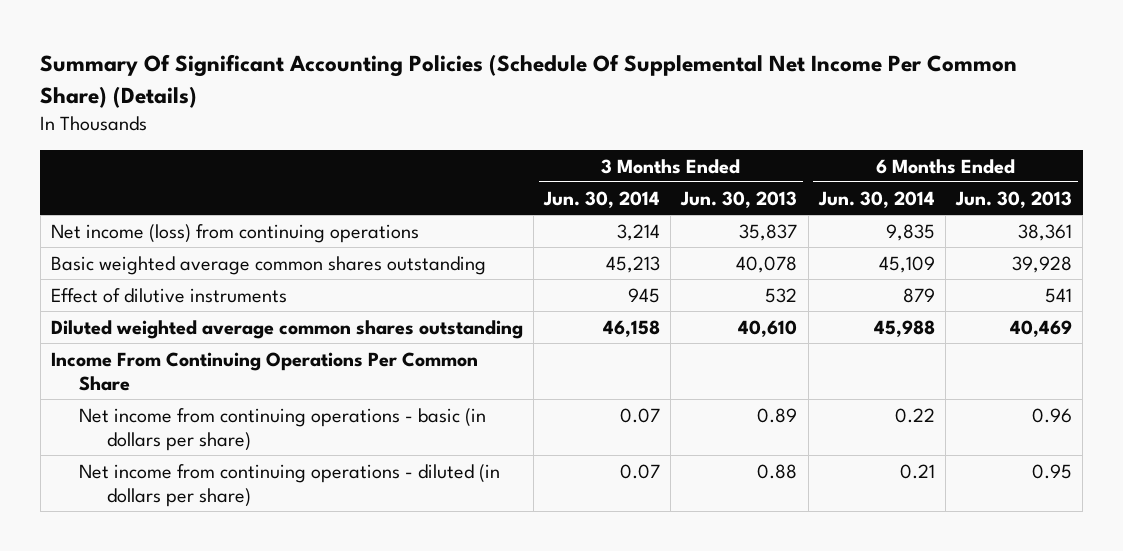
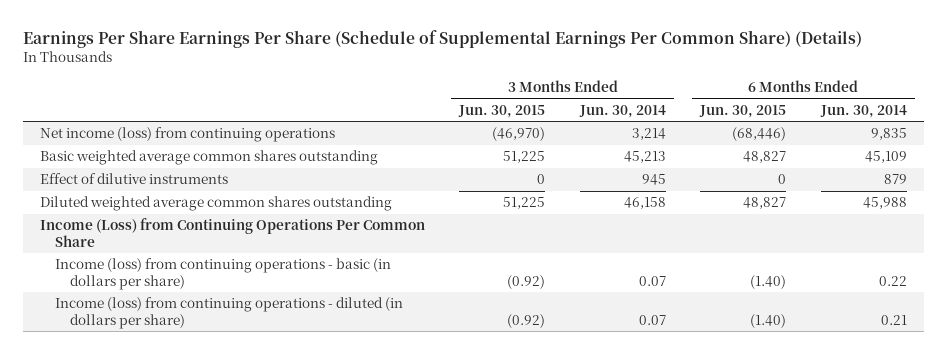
- Summary Of Significant Accounting Policies (Schedule Of Supplemental Net Income Per Common Share) (Details)
+ Earnings Per Share Earnings Per Share (Schedule of Supplemental Earnings Per Common Share) (Details)
- | 3 Months Ended Jun. 30, 2014 | 3 Months Ended Jun. 30, 2013 | 6 Months Ended Jun. 30, 2014 | 6 Months Ended Jun. 30, 2013
+ | 3 Months Ended Jun. 30, 2015 | 3 Months Ended Jun. 30, 2014 | 6 Months Ended Jun. 30, 2015 | 6 Months Ended Jun. 30, 2014
- Income From Continuing Operations Per Common Share
- Net income from continuing operations - basic (in dollars per share) | 0.07 | 0.89 | 0.22 | 0.96
- Net income from continuing operations - diluted (in dollars per share) | 0.07 | 0.88 | 0.21 | 0.95
+ Income (Loss) from Continuing Operations Per Common Share
+ Income (loss) from continuing operations - basic (in dollars per share) | (0.92) | 0.07 | (1.40) | 0.22
+ Income (loss) from continuing operations - diluted (in dollars per share) | (0.92) | 0.07 | (1.40) | 0.21

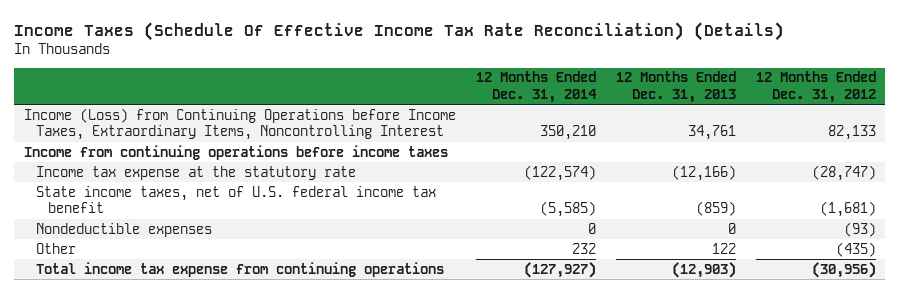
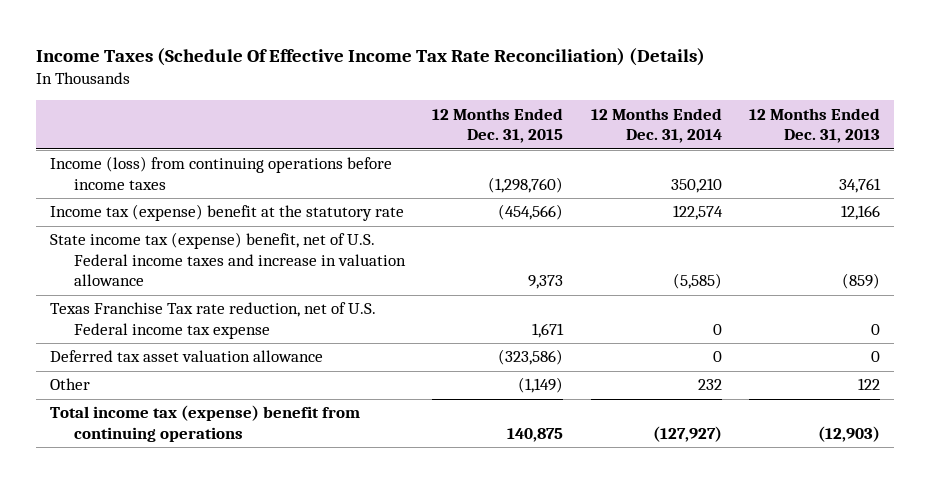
- | 12 Months Ended Dec. 31, 2014 | 12 Months Ended Dec. 31, 2013 | 12 Months Ended Dec. 31, 2012
+ | 12 Months Ended Dec. 31, 2015 | 12 Months Ended Dec. 31, 2014 | 12 Months Ended Dec. 31, 2013
- Income (Loss) from Continuing Operations before Income Taxes, Extraordinary Items, Noncontrolling Interest | 350,210 | 34,761 | 82,133
- Income from continuing operations before income taxes
- Income tax expense at the statutory rate | (122,574) | (12,166) | (28,747)
- State income taxes, net of U.S. federal income tax benefit | (5,585) | (859) | (1,681)
- Nondeductible expenses | 0 | 0 | (93)
+ Income (loss) from continuing operations before income taxes | (1,298,760) | 350,210 | 34,761
+ Income tax (expense) benefit at the statutory rate | (454,566) | 122,574 | 12,166
+ State income tax (expense) benefit, net of U.S. Federal income taxes and increase in valuation allowance | 9,373 | (5,585) | (859)
+ Texas Franchise Tax rate reduction, net of U.S. Federal income tax expense | 1,671 | 0 | 0
+ Deferred tax asset valuation allowance | (323,586) | 0 | 0
- Total income tax expense from continuing operations | (127,927) | (12,903) | (30,956)
+ Total income tax (expense) benefit from continuing operations | 140,875 | (127,927) | (12,903)

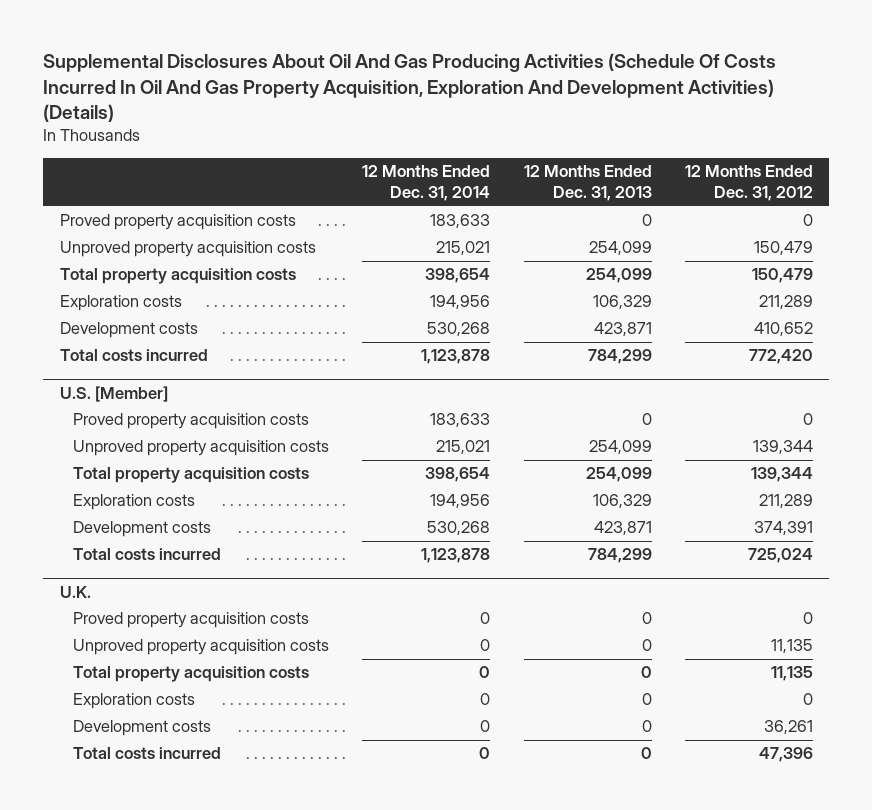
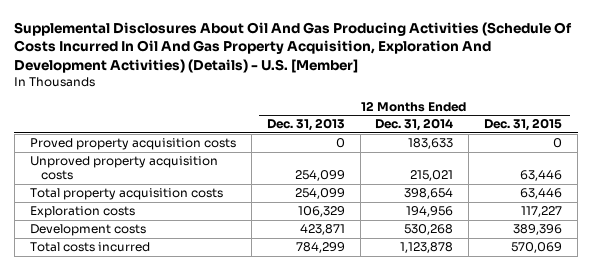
- Supplemental Disclosures About Oil And Gas Producing Activities (Schedule Of Costs Incurred In Oil And Gas Property Acquisition, Exploration And Development Activities) (Details)
+ Supplemental Disclosures About Oil And Gas Producing Activities (Schedule Of Costs Incurred In Oil And Gas Property Acquisition, Exploration And Development Activities) (Details) - U.S. [Member]
- | 12 Months Ended Dec. 31, 2014 | 12 Months Ended Dec. 31, 2013 | 12 Months Ended Dec. 31, 2012
+ | 12 Months Ended Dec. 31, 2013 | 12 Months Ended Dec. 31, 2014 | 12 Months Ended Dec. 31, 2015
- U.S. [Member]
- Proved property acquisition costs | 183,633 | 0 | 0
- Unproved property acquisition costs | 215,021 | 254,099 | 139,344
- Total property acquisition costs | 398,654 | 254,099 | 139,344
- Exploration costs | 194,956 | 106,329 | 211,289
- Development costs | 530,268 | 423,871 | 374,391
- Total costs incurred | 1,123,878 | 784,299 | 725,024
- U.K.
- Proved property acquisition costs | 0 | 0 | 0
- Unproved property acquisition costs | 0 | 0 | 11,135
- Total property acquisition costs | 0 | 0 | 11,135
- Exploration costs | 0 | 0 | 0
- Development costs | 0 | 0 | 36,261
- Total costs incurred | 0 | 0 | 47,396

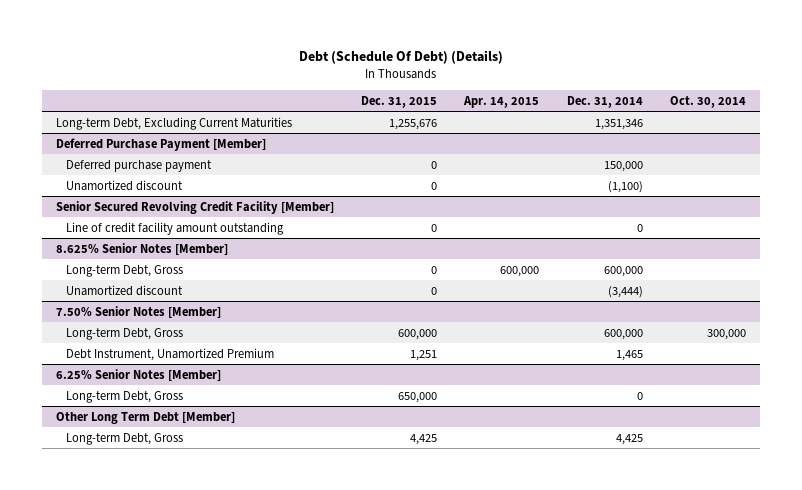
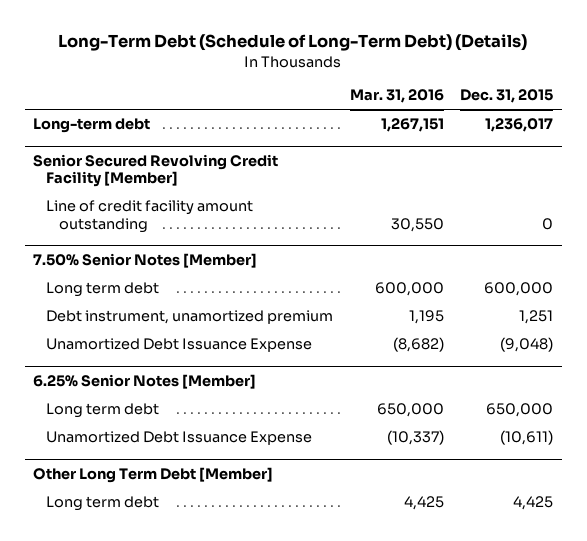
- Debt (Schedule Of Debt) (Details)
+ Long-Term Debt (Schedule of Long-Term Debt) (Details)
- | Dec. 31, 2015 | Apr. 14, 2015 | Dec. 31, 2014 | Oct. 30, 2014
+ | Mar. 31, 2016 | Dec. 31, 2015
- Long-term Debt, Excluding Current Maturities | 1,255,676 | | 1,351,346 |
- Deferred Purchase Payment [Member]
- Deferred purchase payment | 0 | | 150,000 |
- Unamortized discount | 0 | | (1,100) |
+ Long-term debt | 1,267,151 | 1,236,017
- 8.625% Senior Notes [Member]
- Long-term Debt, Gross | 0 | 600,000 | 600,000 |
- Unamortized discount | 0 | | (3,444) |
@ 7.50% Senior Notes [Member]
- Long-term Debt, Gross | 600,000 | | 600,000 | 300,000
- Debt Instrument, Unamortized Premium | 1,251 | | 1,465 |
+ Long term debt | 600,000 | 600,000
+ Debt instrument, unamortized premium | 1,195 | 1,251
+ Unamortized Debt Issuance Expense | (8,682) | (9,048)
@ 6.25% Senior Notes [Member]
- Long-term Debt, Gross | 650,000 | | 0 |
+ Long term debt | 650,000 | 650,000
+ Unamortized Debt Issuance Expense | (10,337) | (10,611)
@ Other Long Term Debt [Member]
- Long-term Debt, Gross | 4,425 | | 4,425 |
+ Long term debt | 4,425 | 4,425

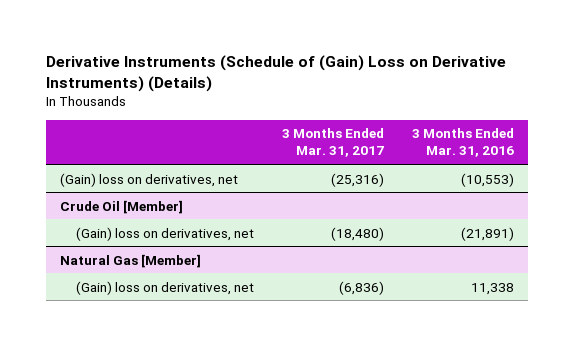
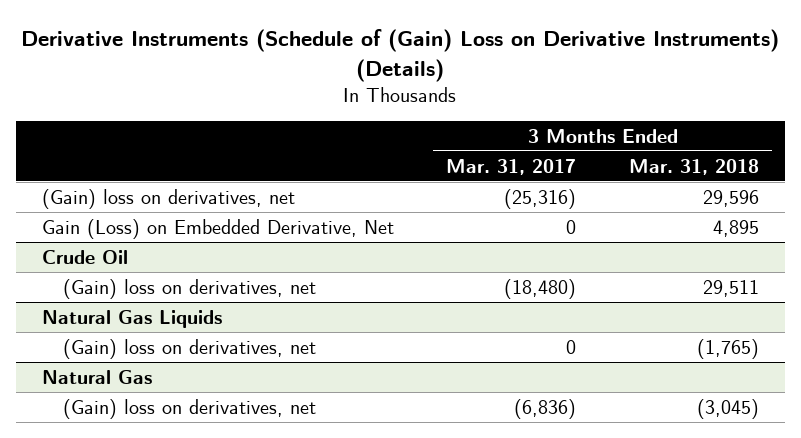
- | 3 Months Ended Mar. 31, 2017 | 3 Months Ended Mar. 31, 2016
+ | 3 Months Ended Mar. 31, 2017 | 3 Months Ended Mar. 31, 2018
- Crude Oil [Member]
+ Gain (Loss) on Embedded Derivative, Net | 0 | 4,895
+ Crude Oil
- Natural Gas [Member]
+ Natural Gas Liquids
+ (Gain) loss on derivatives, net | 0 | (1,765)
+ Natural Gas

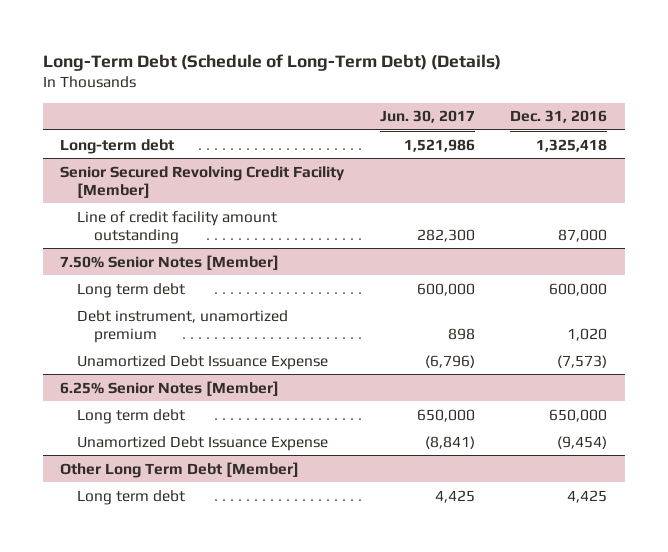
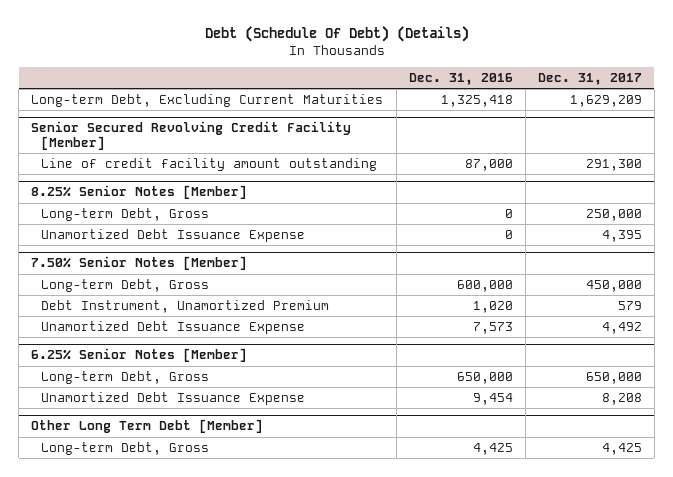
- Long-Term Debt (Schedule of Long-Term Debt) (Details)
+ Debt (Schedule Of Debt) (Details)
- | Jun. 30, 2017 | Dec. 31, 2016
+ | Dec. 31, 2016 | Dec. 31, 2017
- Long-term debt | 1,521,986 | 1,325,418
+ Long-term Debt, Excluding Current Maturities | 1,325,418 | 1,629,209
+ 8.25% Senior Notes [Member]
+ Long-term Debt, Gross | 0 | 250,000
+ Unamortized Debt Issuance Expense | 0 | 4,395
@ 7.50% Senior Notes [Member]
- Long term debt | 600,000 | 600,000
- Debt instrument, unamortized premium | 898 | 1,020
- Unamortized Debt Issuance Expense | (6,796) | (7,573)
+ Long-term Debt, Gross | 600,000 | 450,000
+ Debt Instrument, Unamortized Premium | 1,020 | 579
+ Unamortized Debt Issuance Expense | 7,573 | 4,492
@ 6.25% Senior Notes [Member]
- Long term debt | 650,000 | 650,000
- Unamortized Debt Issuance Expense | (8,841) | (9,454)
+ Long-term Debt, Gross | 650,000 | 650,000
+ Unamortized Debt Issuance Expense | 9,454 | 8,208
@ Other Long Term Debt [Member]
- Long term debt | 4,425 | 4,425
+ Long-term Debt, Gross | 4,425 | 4,425

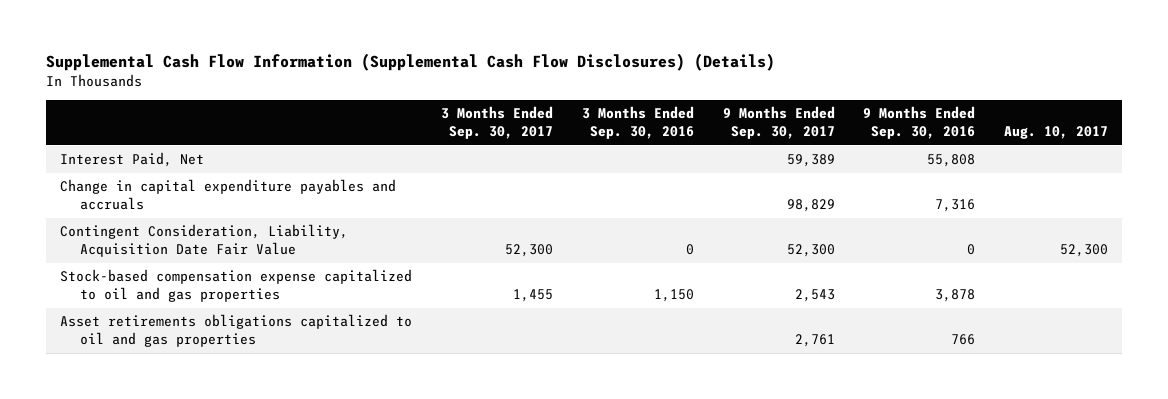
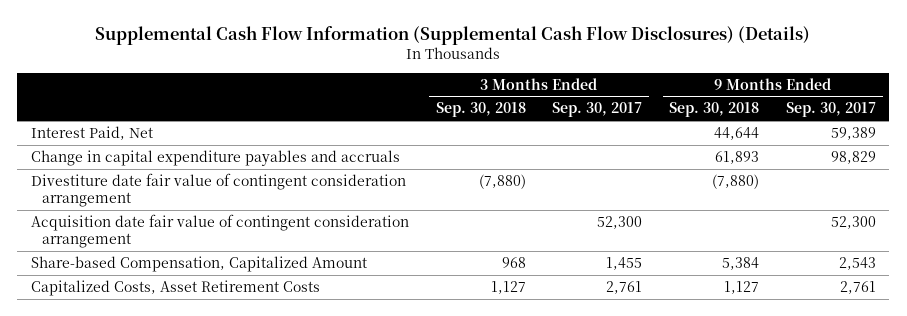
- | 3 Months Ended Sep. 30, 2017 | 3 Months Ended Sep. 30, 2016 | 9 Months Ended Sep. 30, 2017 | 9 Months Ended Sep. 30, 2016 | Aug. 10, 2017
+ | 3 Months Ended Sep. 30, 2018 | 3 Months Ended Sep. 30, 2017 | 9 Months Ended Sep. 30, 2018 | 9 Months Ended Sep. 30, 2017
- Contingent Consideration, Liability, Acquisition Date Fair Value | 52,300 | 0 | 52,300 | 0 | 52,300
- Stock-based compensation expense capitalized to oil and gas properties | 1,455 | 1,150 | 2,543 | 3,878 |
- Asset retirements obligations capitalized to oil and gas properties | | | 2,761 | 766 |
+ Divestiture date fair value of contingent consideration arrangement | (7,880) | | (7,880) |
+ Acquisition date fair value of contingent consideration arrangement | | 52,300 | | 52,300
+ Share-based Compensation, Capitalized Amount | 968 | 1,455 | 5,384 | 2,543
+ Capitalized Costs, Asset Retirement Costs | 1,127 | 2,761 | 1,127 | 2,761

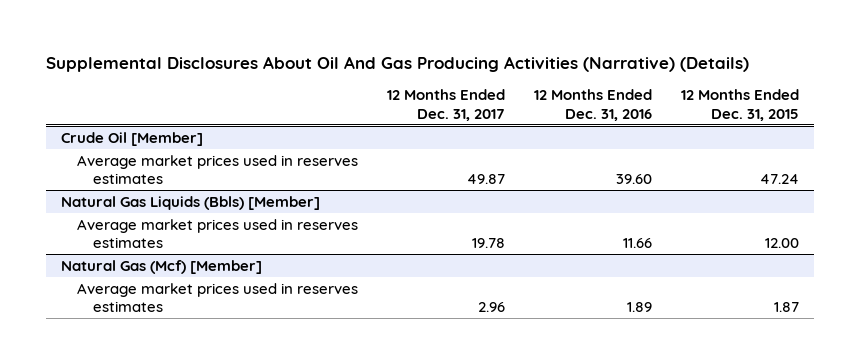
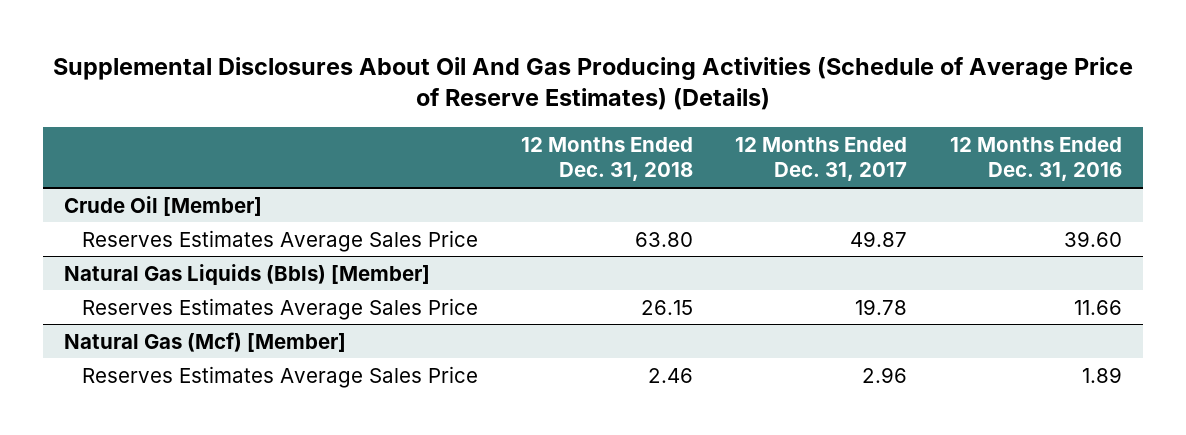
- Supplemental Disclosures About Oil And Gas Producing Activities (Narrative) (Details)
+ Supplemental Disclosures About Oil And Gas Producing Activities (Schedule of Average Price of Reserve Estimates) (Details)
- | 12 Months Ended Dec. 31, 2017 | 12 Months Ended Dec. 31, 2016 | 12 Months Ended Dec. 31, 2015
+ | 12 Months Ended Dec. 31, 2018 | 12 Months Ended Dec. 31, 2017 | 12 Months Ended Dec. 31, 2016
@ Crude Oil [Member]
- Average market prices used in reserves estimates | 49.87 | 39.60 | 47.24
+ Reserves Estimates Average Sales Price | 63.80 | 49.87 | 39.60
@ Natural Gas Liquids (Bbls) [Member]
- Average market prices used in reserves estimates | 19.78 | 11.66 | 12.00
+ Reserves Estimates Average Sales Price | 26.15 | 19.78 | 11.66
@ Natural Gas (Mcf) [Member]
- Average market prices used in reserves estimates | 2.96 | 1.89 | 1.87
+ Reserves Estimates Average Sales Price | 2.46 | 2.96 | 1.89

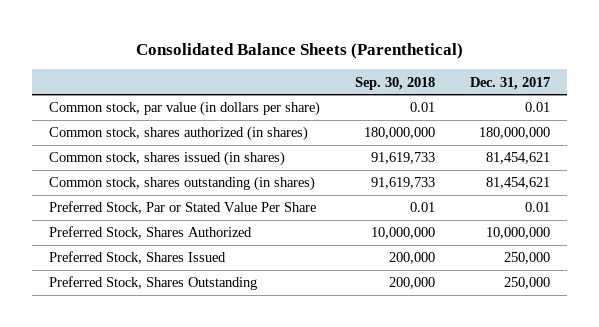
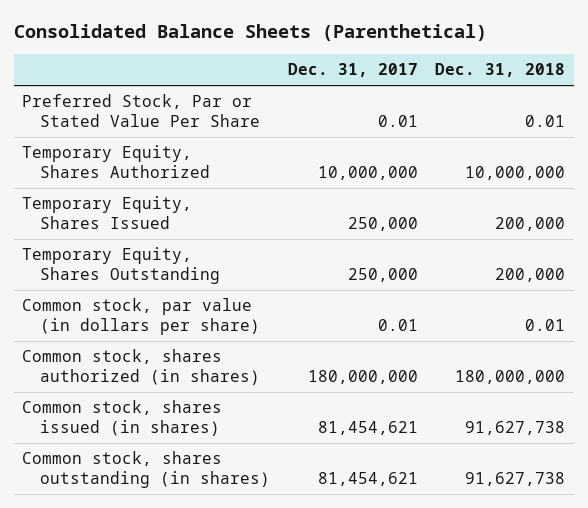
- | Sep. 30, 2018 | Dec. 31, 2017
+ | Dec. 31, 2017 | Dec. 31, 2018
moved up: Preferred Stock, Par or Stated Value Per Share | 0.01 | 0.01
+ Temporary Equity, Shares Authorized | 10,000,000 | 10,000,000
+ Temporary Equity, Shares Issued | 250,000 | 200,000
+ Temporary Equity, Shares Outstanding | 250,000 | 200,000
- Preferred Stock, Shares Authorized | 10,000,000 | 10,000,000
- Preferred Stock, Shares Issued | 200,000 | 250,000
- Preferred Stock, Shares Outstanding | 200,000 | 250,000

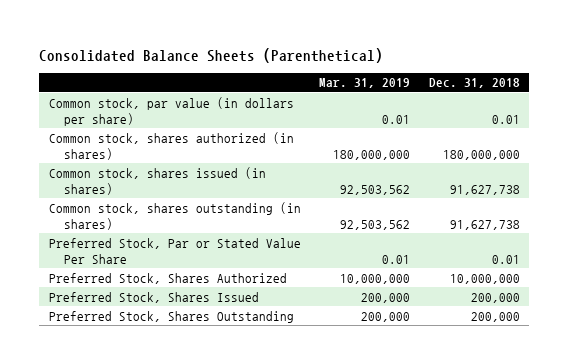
- | Dec. 31, 2017 | Dec. 31, 2018
+ | Mar. 31, 2019 | Dec. 31, 2018
- Temporary Equity, Shares Authorized | 10,000,000 | 10,000,000
- Temporary Equity, Shares Issued | 250,000 | 200,000
- Temporary Equity, Shares Outstanding | 250,000 | 200,000
moved down: Preferred Stock, Par or Stated Value Per Share | 0.01 | 0.01
+ Preferred Stock, Shares Authorized | 10,000,000 | 10,000,000
+ Preferred Stock, Shares Issued | 200,000 | 200,000
+ Preferred Stock, Shares Outstanding | 200,000 | 200,000

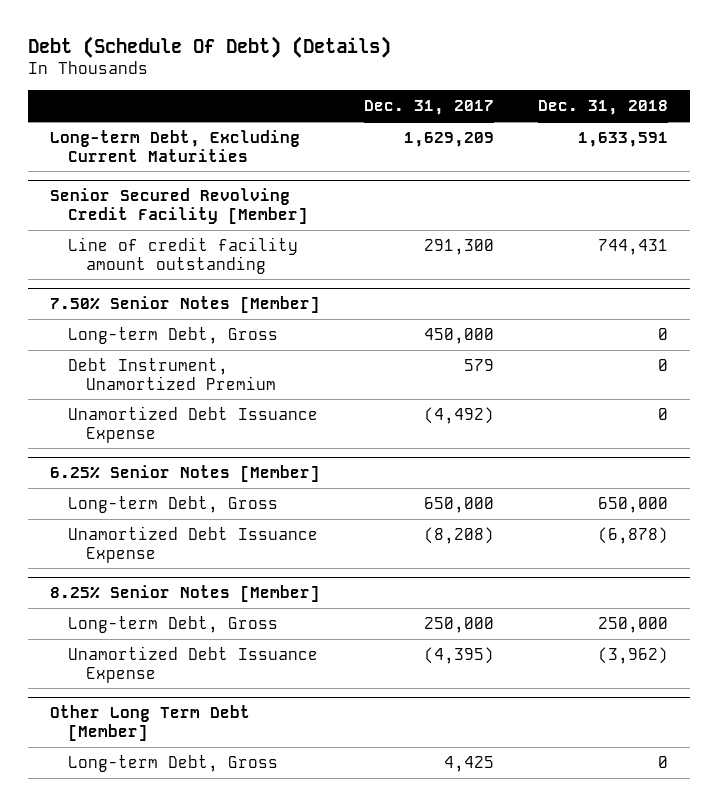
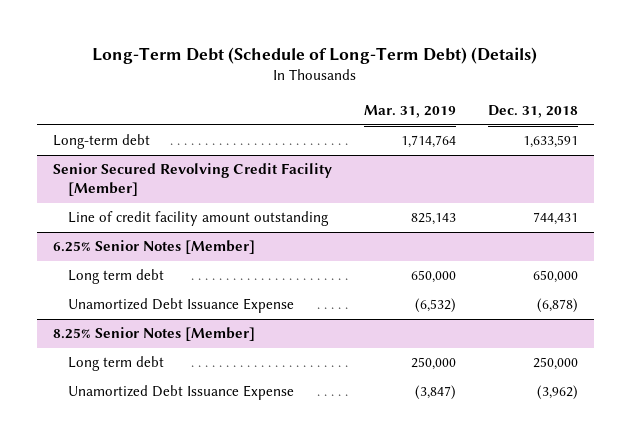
- Debt (Schedule Of Debt) (Details)
+ Long-Term Debt (Schedule of Long-Term Debt) (Details)
- | Dec. 31, 2017 | Dec. 31, 2018
+ | Mar. 31, 2019 | Dec. 31, 2018
- Long-term Debt, Excluding Current Maturities | 1,629,209 | 1,633,591
+ Long-term debt | 1,714,764 | 1,633,591
- 7.50% Senior Notes [Member]
- Long-term Debt, Gross | 450,000 | 0
- Debt Instrument, Unamortized Premium | 579 | 0
- Unamortized Debt Issuance Expense | (4,492) | 0
@ 6.25% Senior Notes [Member]
- Long-term Debt, Gross | 650,000 | 650,000
+ Long term debt | 650,000 | 650,000
@ 8.25% Senior Notes [Member]
- Long-term Debt, Gross | 250,000 | 250,000
+ Long term debt | 250,000 | 250,000
- Other Long Term Debt [Member]
- Long-term Debt, Gross | 4,425 | 0

